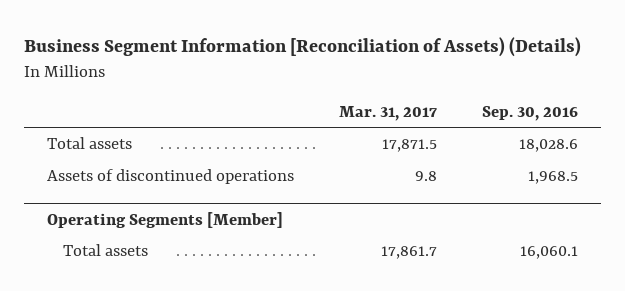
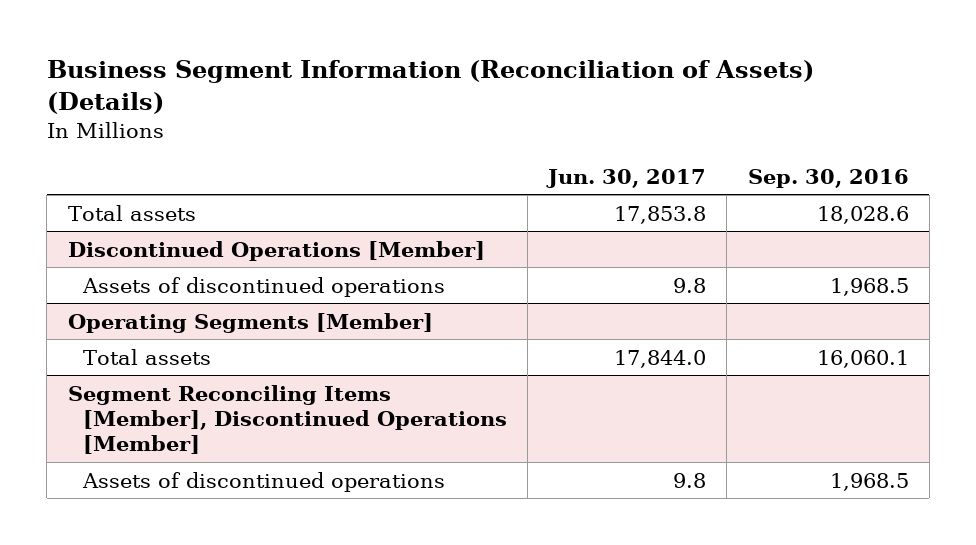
- Business Segment Information [Reconciliation of Assets) (Details)
+ Business Segment Information (Reconciliation of Assets) (Details)
- | Mar. 31, 2017 | Sep. 30, 2016
+ | Jun. 30, 2017 | Sep. 30, 2016
+ Discontinued Operations [Member]
+ Segment Reconciling Items [Member], Discontinued Operations [Member]
+ Assets of discontinued operations | 9.8 | 1,968.5

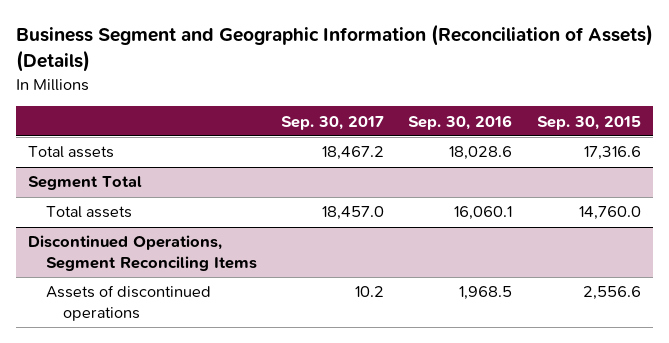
- Business Segment Information (Reconciliation of Assets) (Details)
+ Business Segment and Geographic Information (Reconciliation of Assets) (Details)
- | Jun. 30, 2017 | Sep. 30, 2016
+ | Sep. 30, 2017 | Sep. 30, 2016 | Sep. 30, 2015
- Discontinued Operations [Member]
- Assets of discontinued operations | 9.8 | 1,968.5
- Operating Segments [Member]
+ Segment Total
- Segment Reconciling Items [Member], Discontinued Operations [Member]
+ Discontinued Operations, Segment Reconciling Items

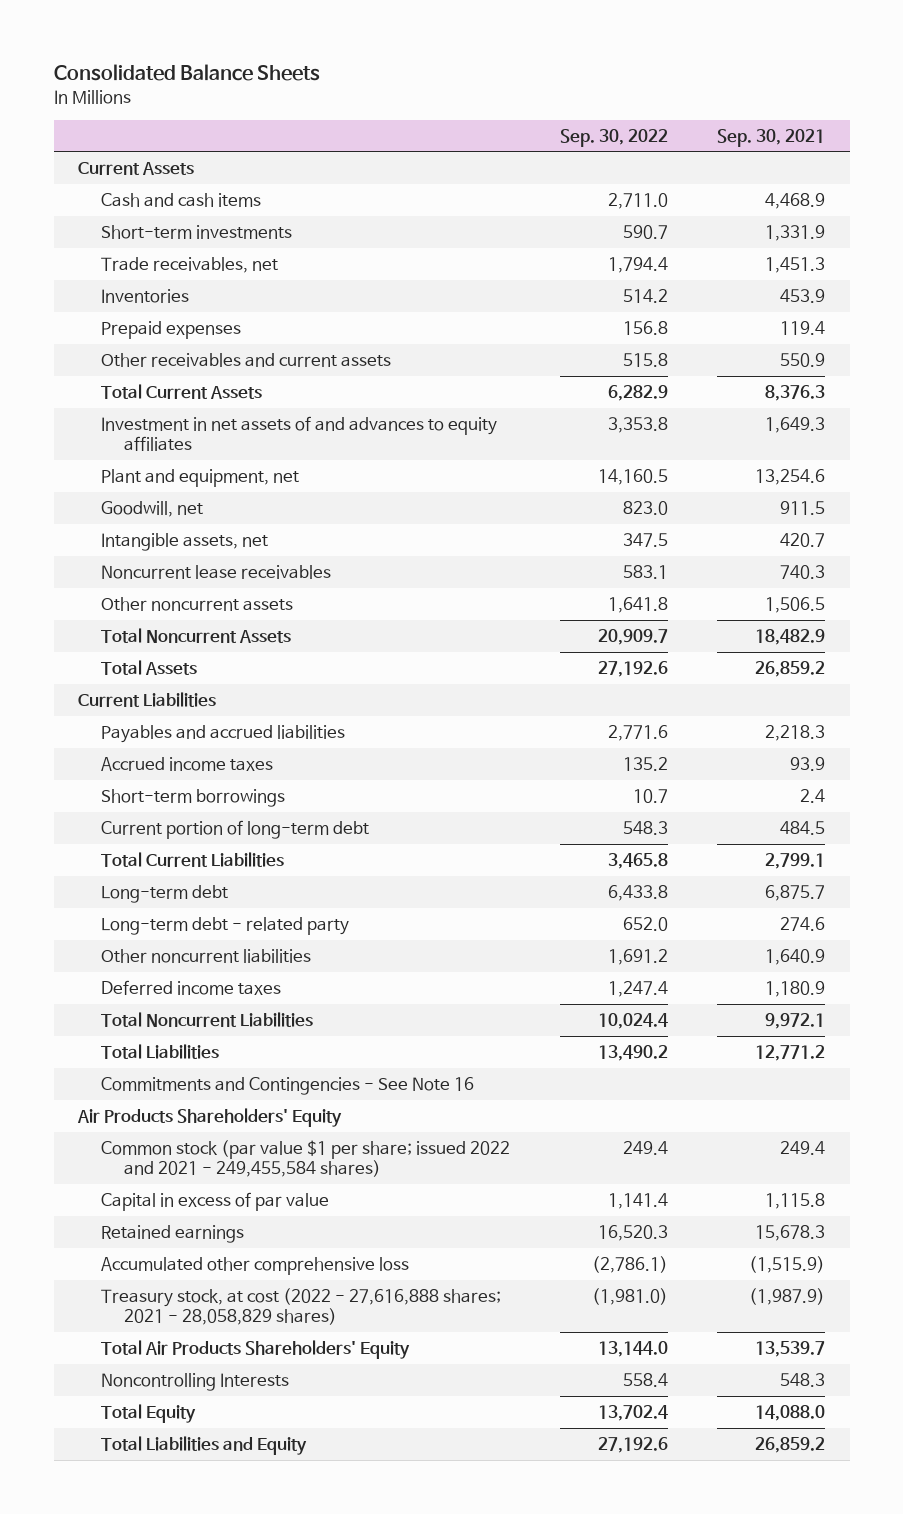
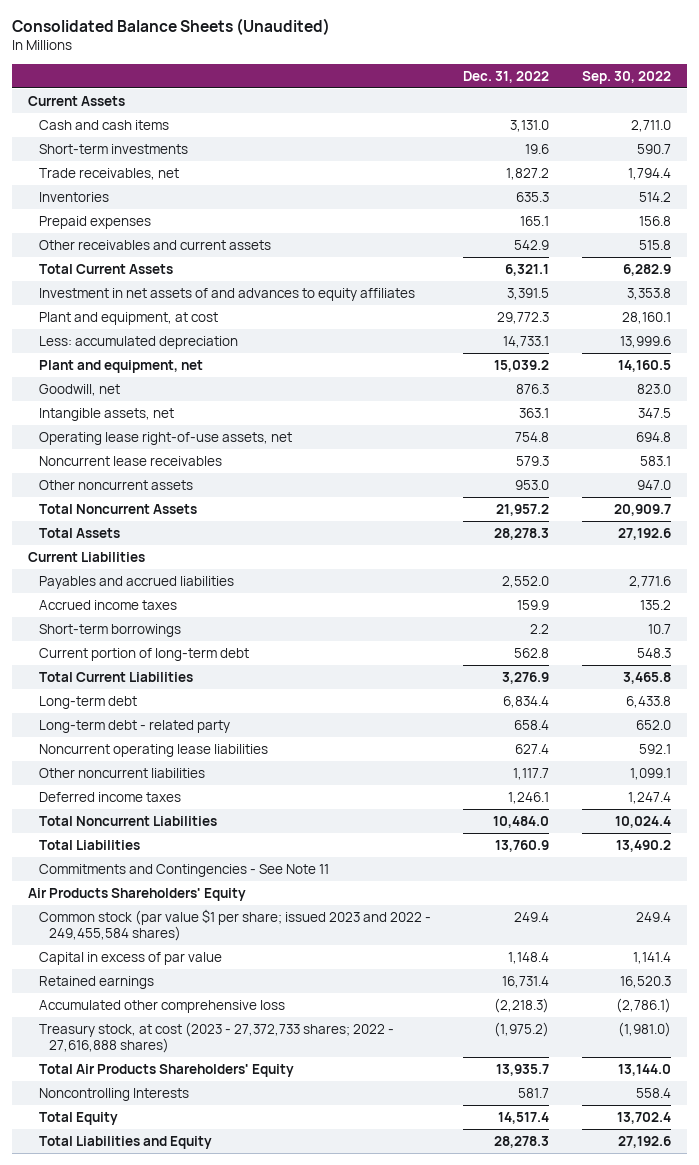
- Consolidated Balance Sheets
+ Consolidated Balance Sheets (Unaudited)
- | Sep. 30, 2022 | Sep. 30, 2021
+ | Dec. 31, 2022 | Sep. 30, 2022
+ Plant and equipment, at cost | 29,772.3 | 28,160.1
+ Less: accumulated depreciation | 14,733.1 | 13,999.6
+ Operating lease right-of-use assets, net | 754.8 | 694.8
- Other noncurrent assets | 1,641.8 | 1,506.5
+ Other noncurrent assets | 953.0 | 947.0
- Other noncurrent liabilities | 1,691.2 | 1,640.9
+ Noncurrent operating lease liabilities | 627.4 | 592.1
+ Other noncurrent liabilities | 1,117.7 | 1,099.1
- Commitments and Contingencies - See Note 16
+ Commitments and Contingencies - See Note 11
- Common stock (par value $1 per share; issued 2022 and 2021 - 249,455,584 shares) | 249.4 | 249.4
+ Common stock (par value $1 per share; issued 2023 and 2022 - 249,455,584 shares) | 249.4 | 249.4
- Treasury stock, at cost (2022 - 27,616,888 shares; 2021 - 28,058,829 shares) | (1,981.0) | (1,987.9)
+ Treasury stock, at cost (2023 - 27,372,733 shares; 2022 - 27,616,888 shares) | (1,975.2) | (1,981.0)

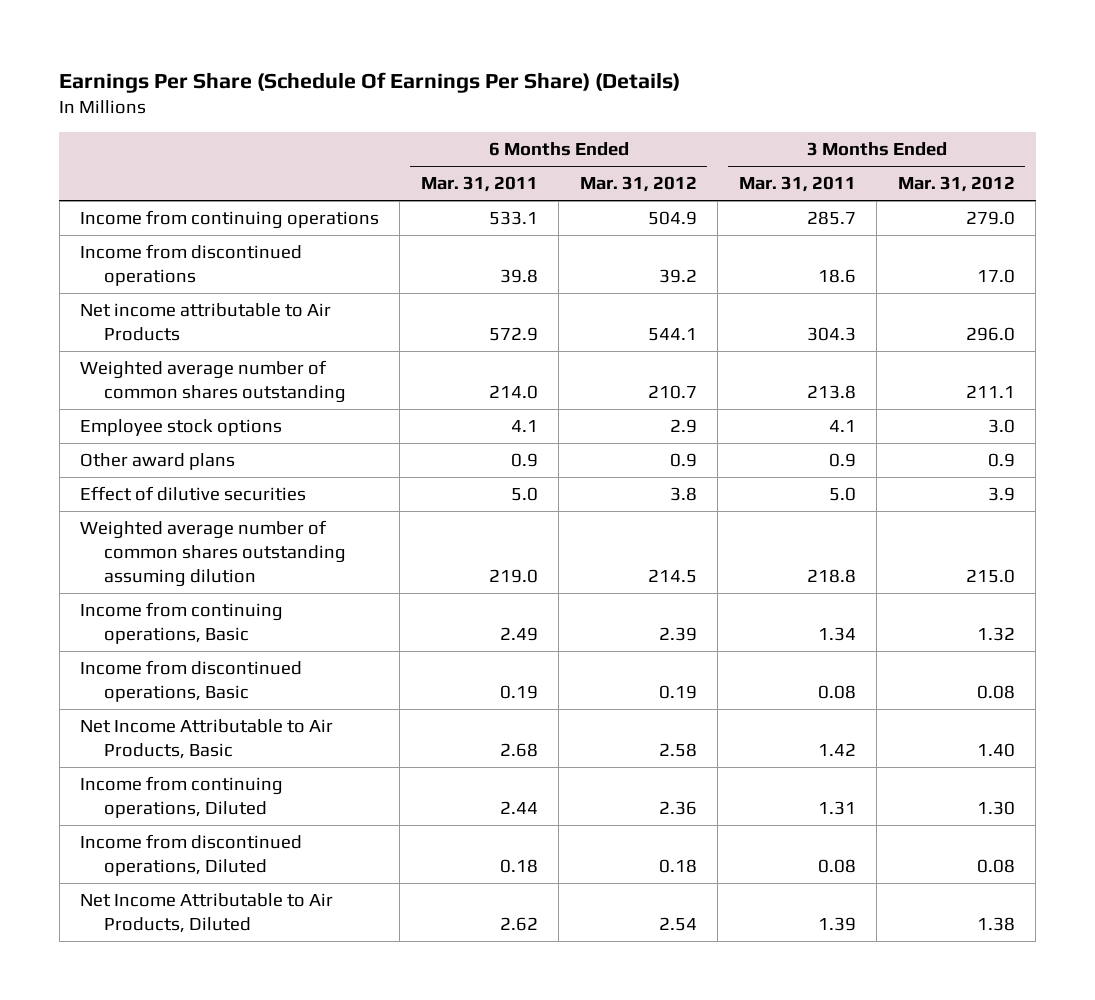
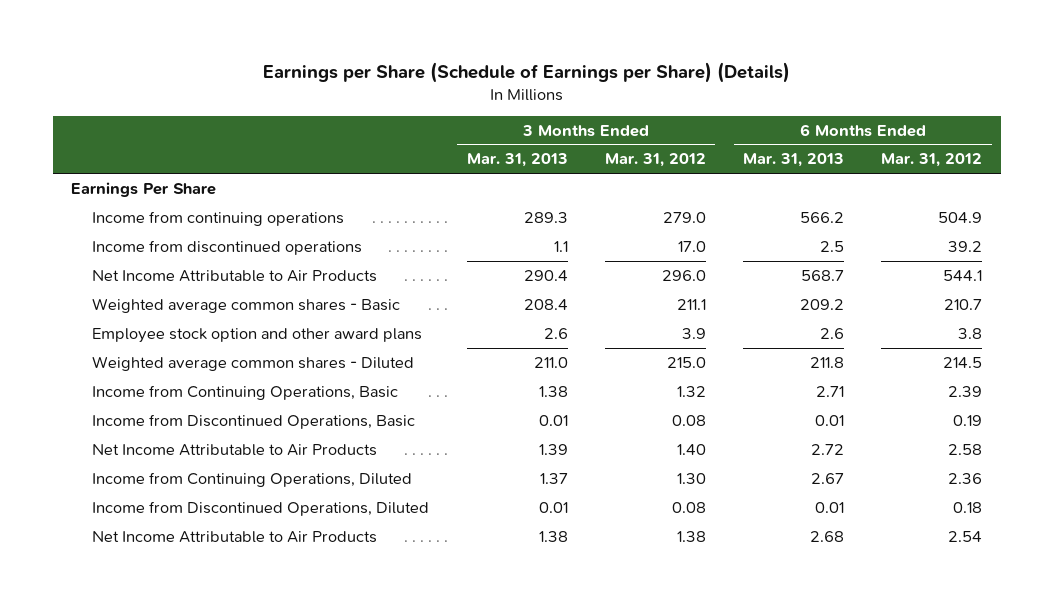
- Earnings Per Share (Schedule Of Earnings Per Share) (Details)
+ Earnings per Share (Schedule of Earnings per Share) (Details)
- | 6 Months Ended Mar. 31, 2011 | 6 Months Ended Mar. 31, 2012 | 3 Months Ended Mar. 31, 2011 | 3 Months Ended Mar. 31, 2012
+ | 3 Months Ended Mar. 31, 2013 | 3 Months Ended Mar. 31, 2012 | 6 Months Ended Mar. 31, 2013 | 6 Months Ended Mar. 31, 2012
+ Earnings Per Share
- Net income attributable to Air Products | 572.9 | 544.1 | 304.3 | 296.0
- Weighted average number of common shares outstanding | 214.0 | 210.7 | 213.8 | 211.1
- Employee stock options | 4.1 | 2.9 | 4.1 | 3.0
- Other award plans | 0.9 | 0.9 | 0.9 | 0.9
- Effect of dilutive securities | 5.0 | 3.8 | 5.0 | 3.9
- Weighted average number of common shares outstanding assuming dilution | 219.0 | 214.5 | 218.8 | 215.0
- Income from continuing operations, Basic | 2.49 | 2.39 | 1.34 | 1.32
- Income from discontinued operations, Basic | 0.19 | 0.19 | 0.08 | 0.08
- Net Income Attributable to Air Products, Basic | 2.68 | 2.58 | 1.42 | 1.40
- Income from continuing operations, Diluted | 2.44 | 2.36 | 1.31 | 1.30
- Income from discontinued operations, Diluted | 0.18 | 0.18 | 0.08 | 0.08
- Net Income Attributable to Air Products, Diluted | 2.62 | 2.54 | 1.39 | 1.38
+ Net Income Attributable to Air Products | 290.4 | 296.0 | 568.7 | 544.1
+ Weighted average common shares - Basic | 208.4 | 211.1 | 209.2 | 210.7
+ Employee stock option and other award plans | 2.6 | 3.9 | 2.6 | 3.8
+ Weighted average common shares - Diluted | 211.0 | 215.0 | 211.8 | 214.5
+ Income from Continuing Operations, Basic | 1.38 | 1.32 | 2.71 | 2.39
+ Income from Discontinued Operations, Basic | 0.01 | 0.08 | 0.01 | 0.19
+ Net Income Attributable to Air Products | 1.39 | 1.40 | 2.72 | 2.58
+ Income from Continuing Operations, Diluted | 1.37 | 1.30 | 2.67 | 2.36
+ Income from Discontinued Operations, Diluted | 0.01 | 0.08 | 0.01 | 0.18
+ Net Income Attributable to Air Products | 1.38 | 1.38 | 2.68 | 2.54

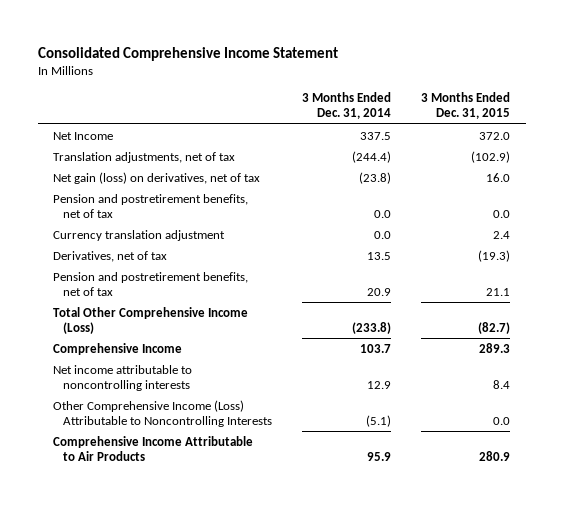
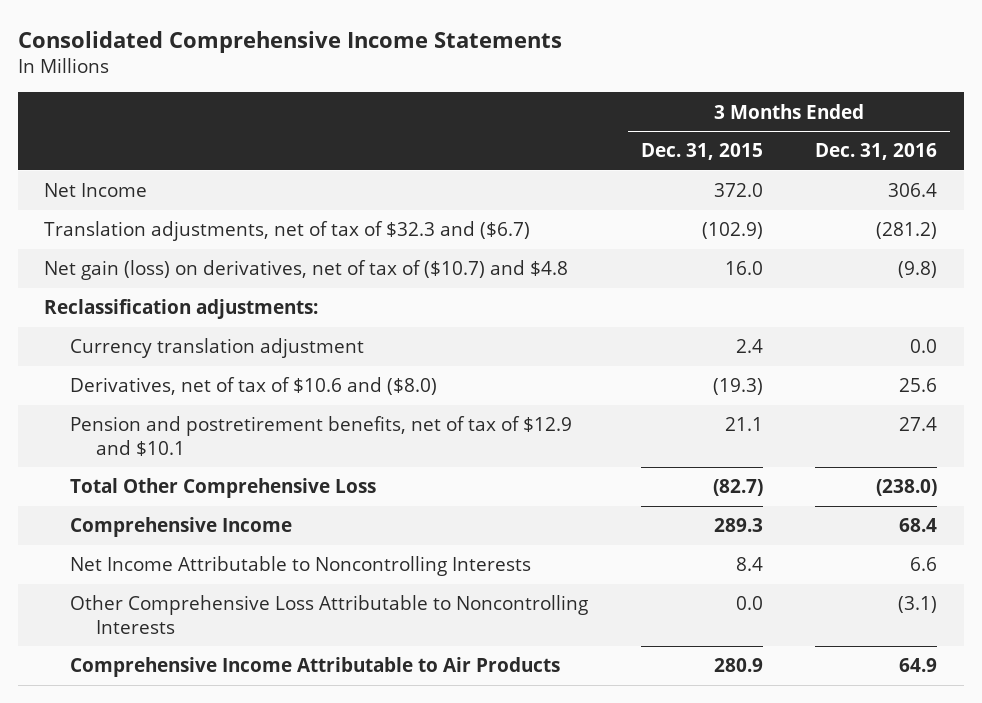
- Consolidated Comprehensive Income Statement
+ Consolidated Comprehensive Income Statements
- | 3 Months Ended Dec. 31, 2014 | 3 Months Ended Dec. 31, 2015
+ | 3 Months Ended Dec. 31, 2015 | 3 Months Ended Dec. 31, 2016
- Translation adjustments, net of tax | (244.4) | (102.9)
- Net gain (loss) on derivatives, net of tax | (23.8) | 16.0
- Pension and postretirement benefits, net of tax | 0.0 | 0.0
+ Translation adjustments, net of tax of $32.3 and ($6.7) | (102.9) | (281.2)
+ Net gain (loss) on derivatives, net of tax of ($10.7) and $4.8 | 16.0 | (9.8)
+ Reclassification adjustments:
- Derivatives, net of tax | 13.5 | (19.3)
- Pension and postretirement benefits, net of tax | 20.9 | 21.1
- Total Other Comprehensive Income (Loss) | (233.8) | (82.7)
+ Derivatives, net of tax of $10.6 and ($8.0) | (19.3) | 25.6
+ Pension and postretirement benefits, net of tax of $12.9 and $10.1 | 21.1 | 27.4
+ Total Other Comprehensive Loss | (82.7) | (238.0)
- Net income attributable to noncontrolling interests | 12.9 | 8.4
- Other Comprehensive Income (Loss) Attributable to Noncontrolling Interests | (5.1) | 0.0
+ Net Income Attributable to Noncontrolling Interests | 8.4 | 6.6
+ Other Comprehensive Loss Attributable to Noncontrolling Interests | 0.0 | (3.1)

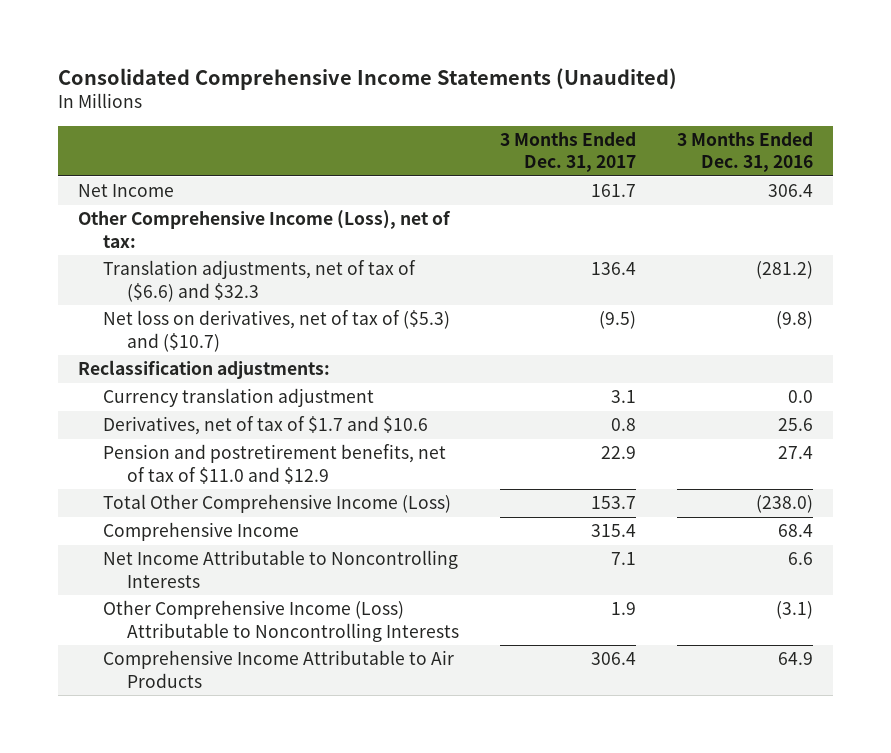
- Consolidated Comprehensive Income Statements
+ Consolidated Comprehensive Income Statements (Unaudited)
- | 3 Months Ended Dec. 31, 2015 | 3 Months Ended Dec. 31, 2016
+ | 3 Months Ended Dec. 31, 2017 | 3 Months Ended Dec. 31, 2016
- Translation adjustments, net of tax of $32.3 and ($6.7) | (102.9) | (281.2)
- Net gain (loss) on derivatives, net of tax of ($10.7) and $4.8 | 16.0 | (9.8)
+ Other Comprehensive Income (Loss), net of tax:
+ Translation adjustments, net of tax of ($6.6) and $32.3 | 136.4 | (281.2)
+ Net loss on derivatives, net of tax of ($5.3) and ($10.7) | (9.5) | (9.8)
- Derivatives, net of tax of $10.6 and ($8.0) | (19.3) | 25.6
- Pension and postretirement benefits, net of tax of $12.9 and $10.1 | 21.1 | 27.4
- Total Other Comprehensive Loss | (82.7) | (238.0)
+ Derivatives, net of tax of $1.7 and $10.6 | 0.8 | 25.6
+ Pension and postretirement benefits, net of tax of $11.0 and $12.9 | 22.9 | 27.4
+ Total Other Comprehensive Income (Loss) | 153.7 | (238.0)
- Other Comprehensive Loss Attributable to Noncontrolling Interests | 0.0 | (3.1)
+ Other Comprehensive Income (Loss) Attributable to Noncontrolling Interests | 1.9 | (3.1)

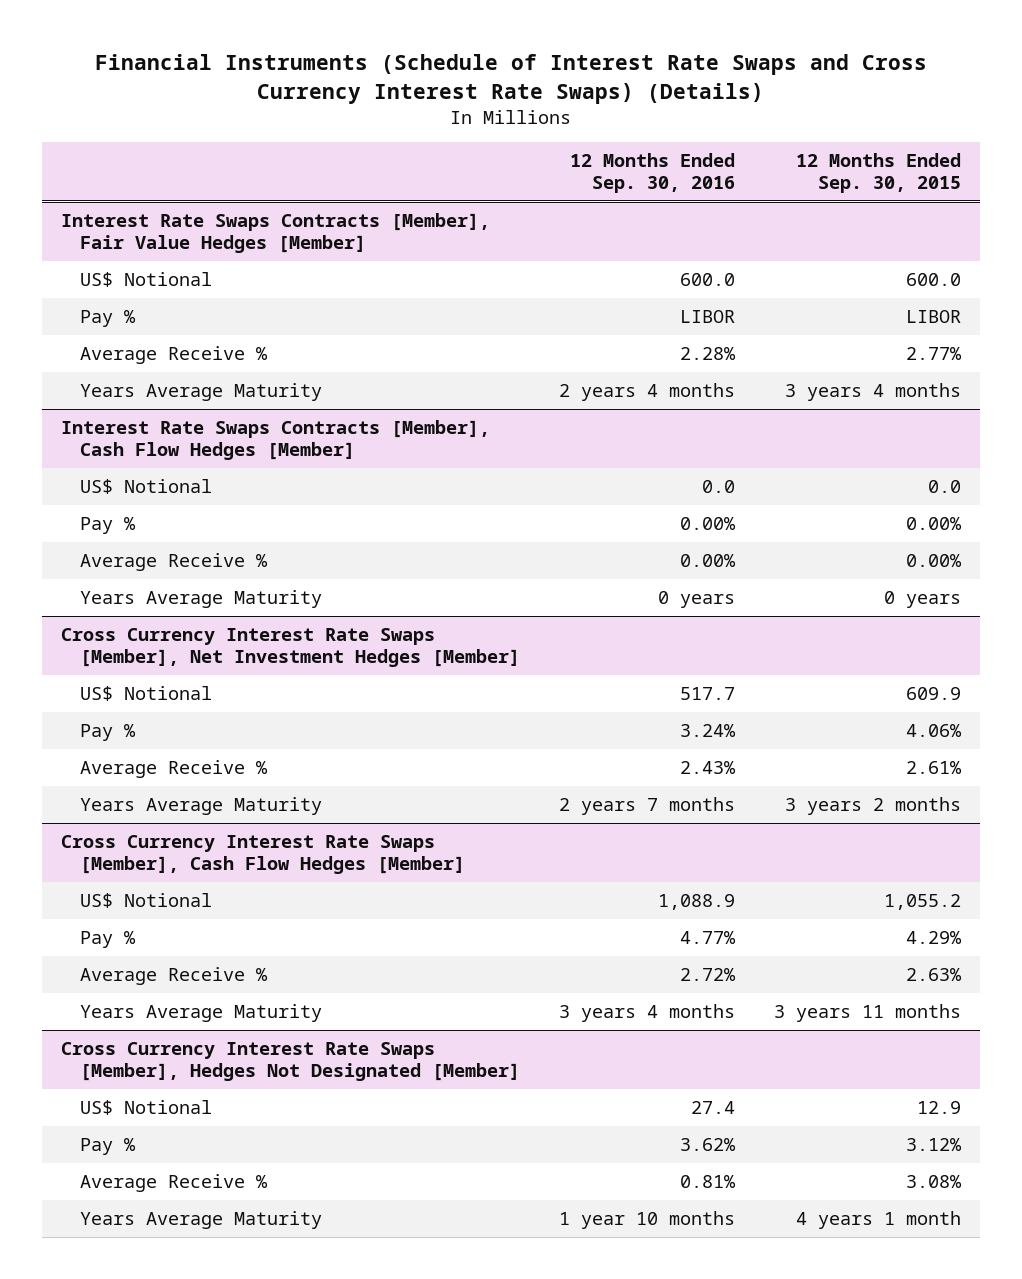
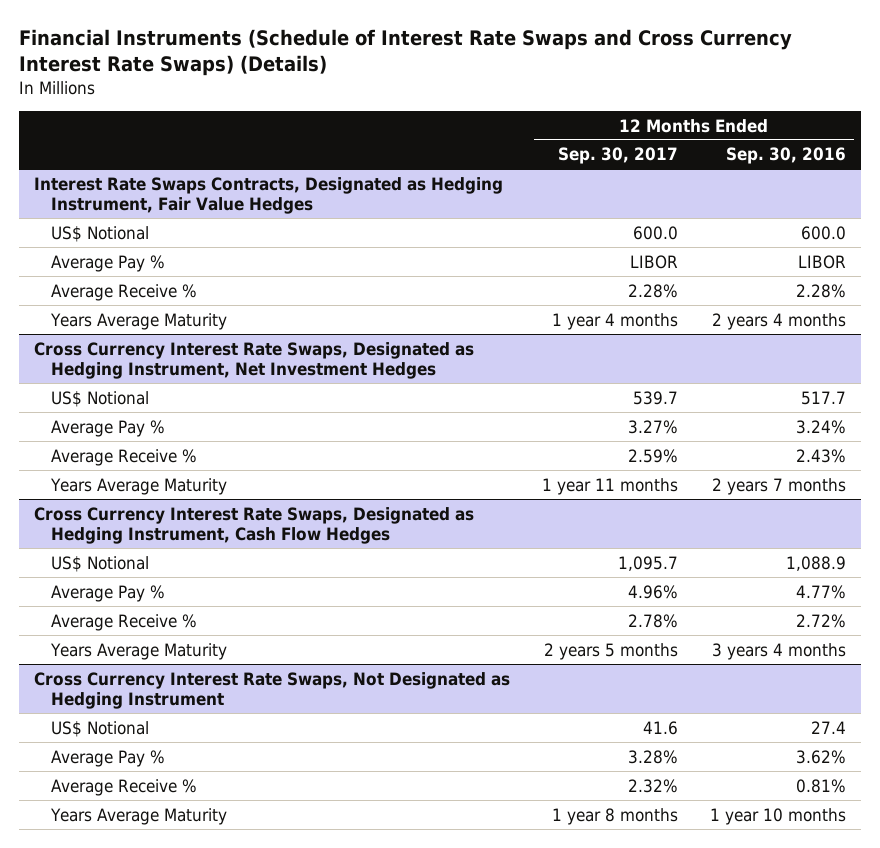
- | 12 Months Ended Sep. 30, 2016 | 12 Months Ended Sep. 30, 2015
+ | 12 Months Ended Sep. 30, 2017 | 12 Months Ended Sep. 30, 2016
- Interest Rate Swaps Contracts [Member], Fair Value Hedges [Member]
+ Interest Rate Swaps Contracts, Designated as Hedging Instrument, Fair Value Hedges
- Pay % | LIBOR | LIBOR
+ Average Pay % | LIBOR | LIBOR
- Interest Rate Swaps Contracts [Member], Cash Flow Hedges [Member]
- US$ Notional | 0.0 | 0.0
- Pay % | 0.00% | 0.00%
- Average Receive % | 0.00% | 0.00%
- Years Average Maturity | 0 years | 0 years
- Cross Currency Interest Rate Swaps [Member], Net Investment Hedges [Member]
+ Cross Currency Interest Rate Swaps, Designated as Hedging Instrument, Net Investment Hedges
- Pay % | 3.24% | 4.06%
+ Average Pay % | 3.27% | 3.24%
- Cross Currency Interest Rate Swaps [Member], Cash Flow Hedges [Member]
+ Cross Currency Interest Rate Swaps, Designated as Hedging Instrument, Cash Flow Hedges
- Pay % | 4.77% | 4.29%
+ Average Pay % | 4.96% | 4.77%
- Cross Currency Interest Rate Swaps [Member], Hedges Not Designated [Member]
+ Cross Currency Interest Rate Swaps, Not Designated as Hedging Instrument
- Pay % | 3.62% | 3.12%
+ Average Pay % | 3.28% | 3.62%

